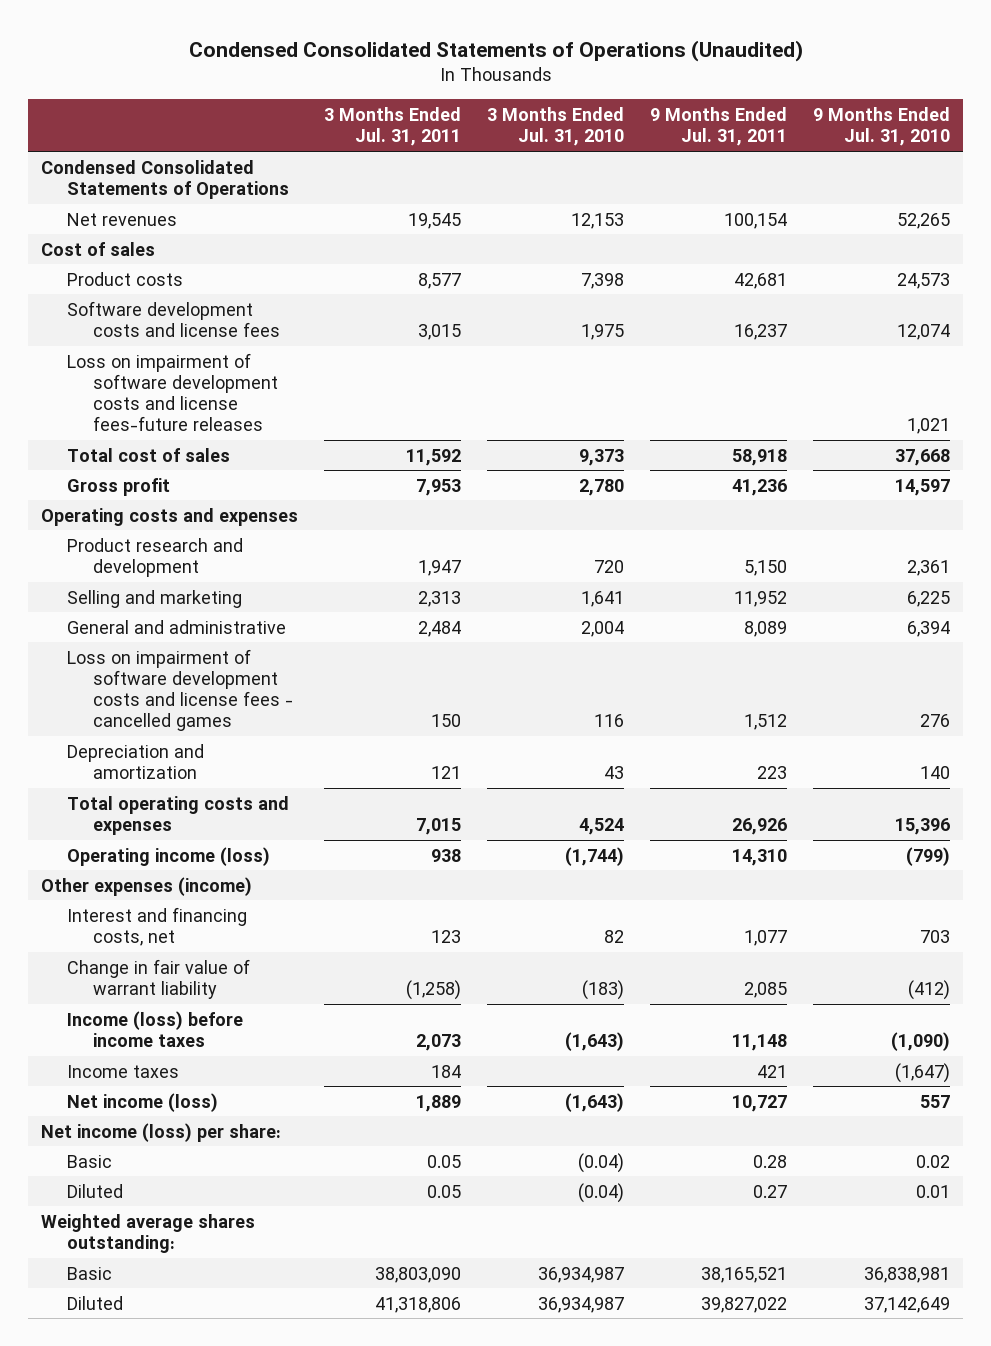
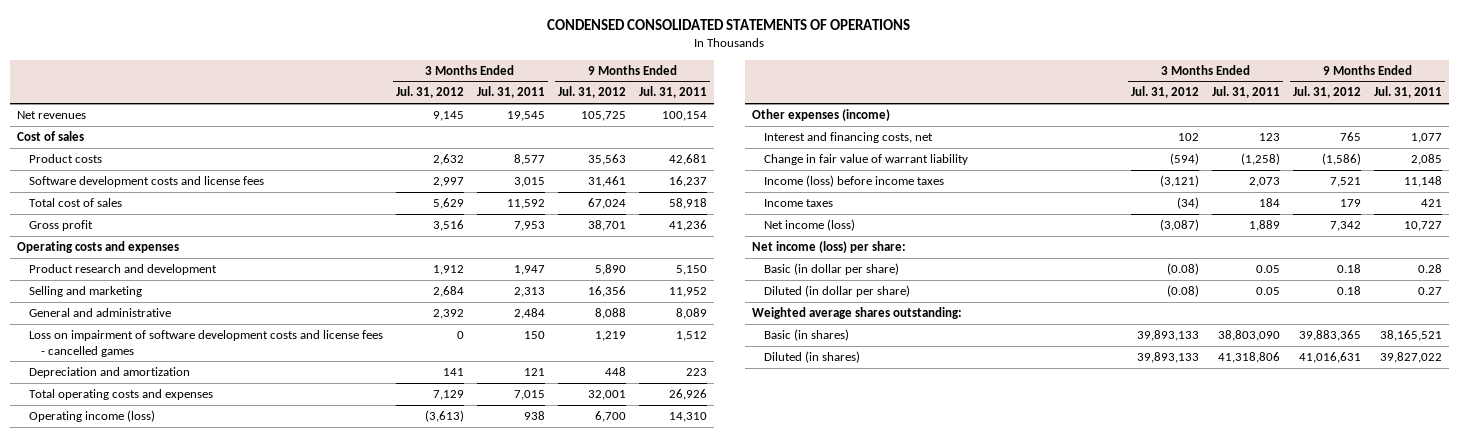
- Condensed Consolidated Statements of Operations (Unaudited)
+ CONDENSED CONSOLIDATED STATEMENTS OF OPERATIONS
- | 3 Months Ended Jul. 31, 2011 | 3 Months Ended Jul. 31, 2010 | 9 Months Ended Jul. 31, 2011 | 9 Months Ended Jul. 31, 2010
+ | 3 Months Ended Jul. 31, 2012 | 3 Months Ended Jul. 31, 2011 | 9 Months Ended Jul. 31, 2012 | 9 Months Ended Jul. 31, 2011
- Condensed Consolidated Statements of Operations
- Loss on impairment of software development costs and license fees-future releases | | | | 1,021
- Basic | 0.05 | (0.04) | 0.28 | 0.02
- Diluted | 0.05 | (0.04) | 0.27 | 0.01
+ Basic (in dollar per share) | (0.08) | 0.05 | 0.18 | 0.28
+ Diluted (in dollar per share) | (0.08) | 0.05 | 0.18 | 0.27
- Basic | 38,803,090 | 36,934,987 | 38,165,521 | 36,838,981
- Diluted | 41,318,806 | 36,934,987 | 39,827,022 | 37,142,649
+ Basic (in shares) | 39,893,133 | 38,803,090 | 39,883,365 | 38,165,521
+ Diluted (in shares) | 39,893,133 | 41,318,806 | 41,016,631 | 39,827,022

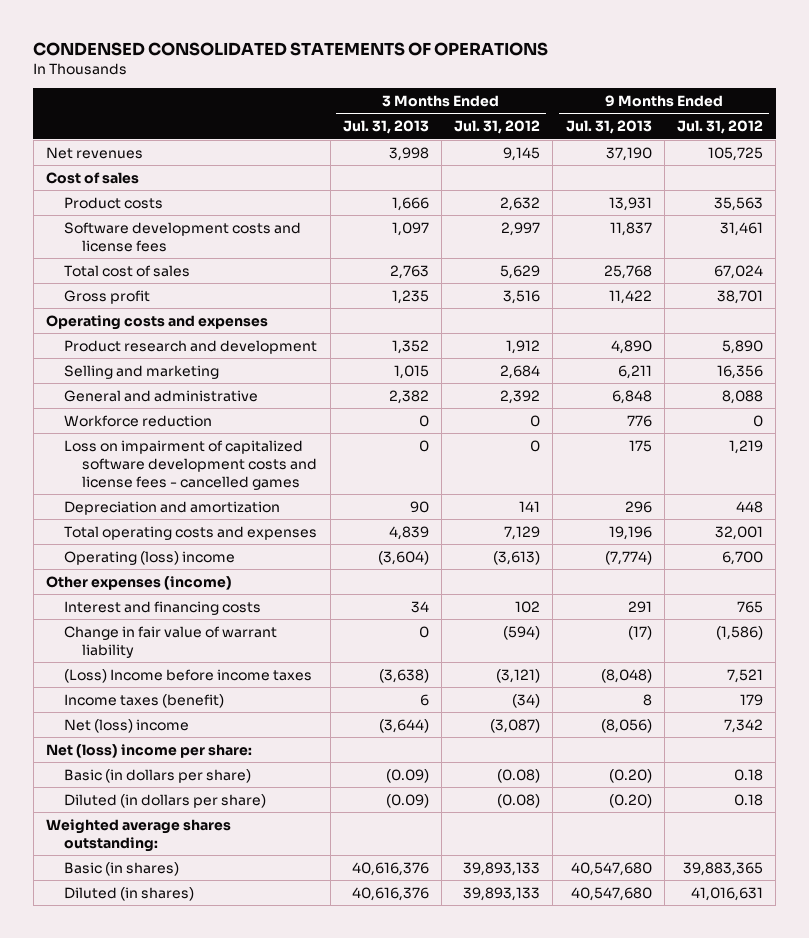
- | 3 Months Ended Jul. 31, 2012 | 3 Months Ended Jul. 31, 2011 | 9 Months Ended Jul. 31, 2012 | 9 Months Ended Jul. 31, 2011
+ | 3 Months Ended Jul. 31, 2013 | 3 Months Ended Jul. 31, 2012 | 9 Months Ended Jul. 31, 2013 | 9 Months Ended Jul. 31, 2012
- Loss on impairment of software development costs and license fees - cancelled games | 0 | 150 | 1,219 | 1,512
+ Workforce reduction | 0 | 0 | 776 | 0
+ Loss on impairment of capitalized software development costs and license fees - cancelled games | 0 | 0 | 175 | 1,219
- Operating income (loss) | (3,613) | 938 | 6,700 | 14,310
+ Operating (loss) income | (3,604) | (3,613) | (7,774) | 6,700
- Interest and financing costs, net | 102 | 123 | 765 | 1,077
+ Interest and financing costs | 34 | 102 | 291 | 765
- Income (loss) before income taxes | (3,121) | 2,073 | 7,521 | 11,148
- Income taxes | (34) | 184 | 179 | 421
- Net income (loss) | (3,087) | 1,889 | 7,342 | 10,727
- Net income (loss) per share:
- Basic (in dollar per share) | (0.08) | 0.05 | 0.18 | 0.28
- Diluted (in dollar per share) | (0.08) | 0.05 | 0.18 | 0.27
+ (Loss) Income before income taxes | (3,638) | (3,121) | (8,048) | 7,521
+ Income taxes (benefit) | 6 | (34) | 8 | 179
+ Net (loss) income | (3,644) | (3,087) | (8,056) | 7,342
+ Net (loss) income per share:
+ Basic (in dollars per share) | (0.09) | (0.08) | (0.20) | 0.18
+ Diluted (in dollars per share) | (0.09) | (0.08) | (0.20) | 0.18

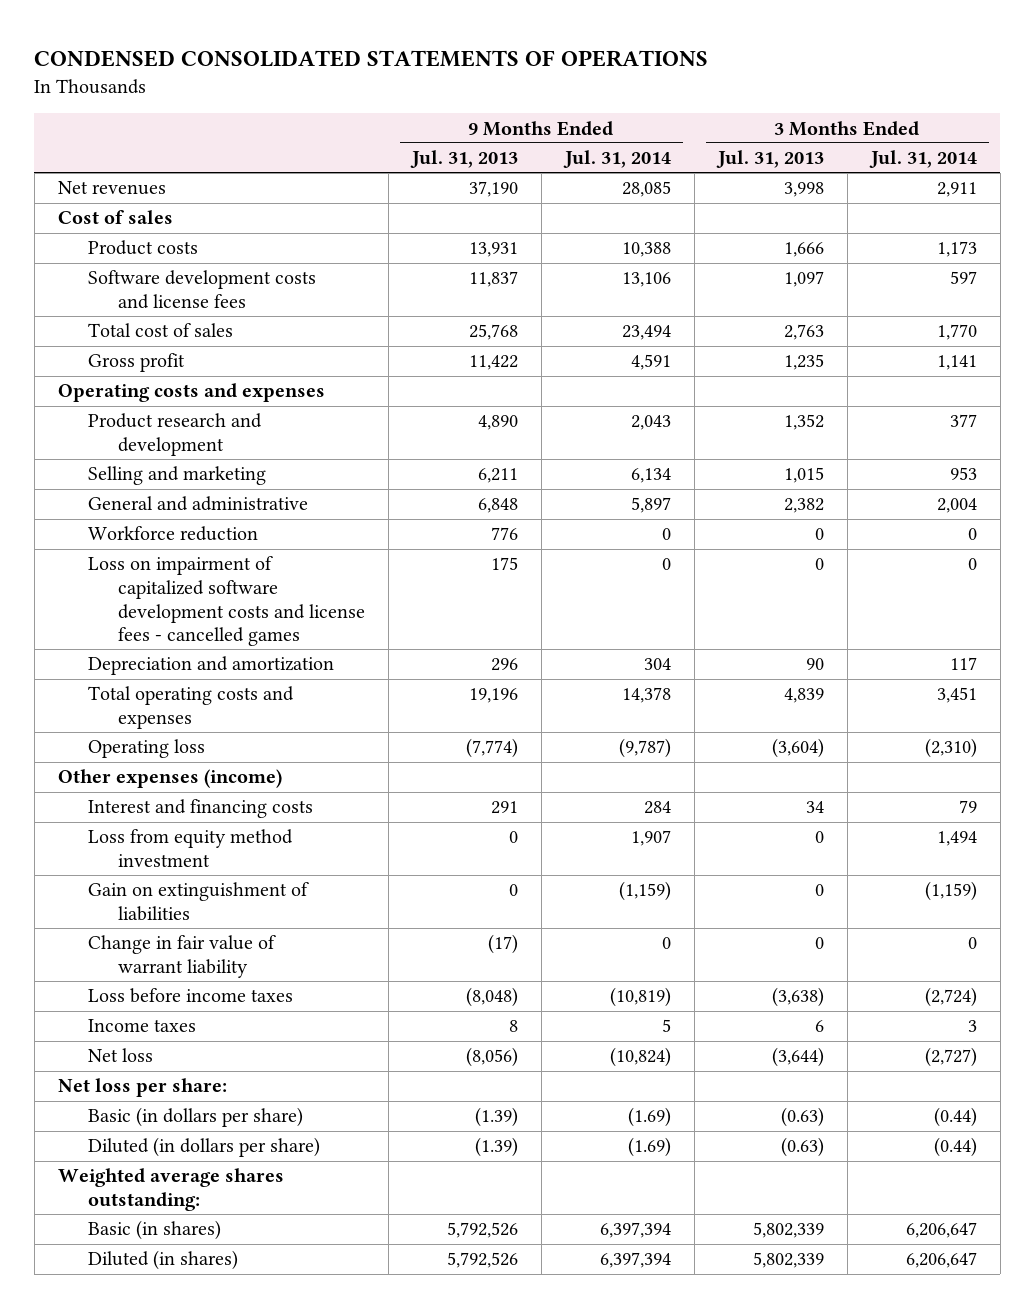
- | 3 Months Ended Jul. 31, 2013 | 3 Months Ended Jul. 31, 2012 | 9 Months Ended Jul. 31, 2013 | 9 Months Ended Jul. 31, 2012
+ | 9 Months Ended Jul. 31, 2013 | 9 Months Ended Jul. 31, 2014 | 3 Months Ended Jul. 31, 2013 | 3 Months Ended Jul. 31, 2014
- Operating (loss) income | (3,604) | (3,613) | (7,774) | 6,700
+ Operating loss | (7,774) | (9,787) | (3,604) | (2,310)
+ Loss from equity method investment | 0 | 1,907 | 0 | 1,494
+ Gain on extinguishment of liabilities | 0 | (1,159) | 0 | (1,159)
- (Loss) Income before income taxes | (3,638) | (3,121) | (8,048) | 7,521
- Income taxes (benefit) | 6 | (34) | 8 | 179
- Net (loss) income | (3,644) | (3,087) | (8,056) | 7,342
- Net (loss) income per share:
- Basic (in dollars per share) | (0.09) | (0.08) | (0.20) | 0.18
- Diluted (in dollars per share) | (0.09) | (0.08) | (0.20) | 0.18
+ Loss before income taxes | (8,048) | (10,819) | (3,638) | (2,724)
+ Income taxes | 8 | 5 | 6 | 3
+ Net loss | (8,056) | (10,824) | (3,644) | (2,727)
+ Net loss per share:
+ Basic (in dollars per share) | (1.39) | (1.69) | (0.63) | (0.44)
+ Diluted (in dollars per share) | (1.39) | (1.69) | (0.63) | (0.44)
- Basic (in shares) | 40,616,376 | 39,893,133 | 40,547,680 | 39,883,365
- Diluted (in shares) | 40,616,376 | 39,893,133 | 40,547,680 | 41,016,631
+ Basic (in shares) | 5,792,526 | 6,397,394 | 5,802,339 | 6,206,647
+ Diluted (in shares) | 5,792,526 | 6,397,394 | 5,802,339 | 6,206,647

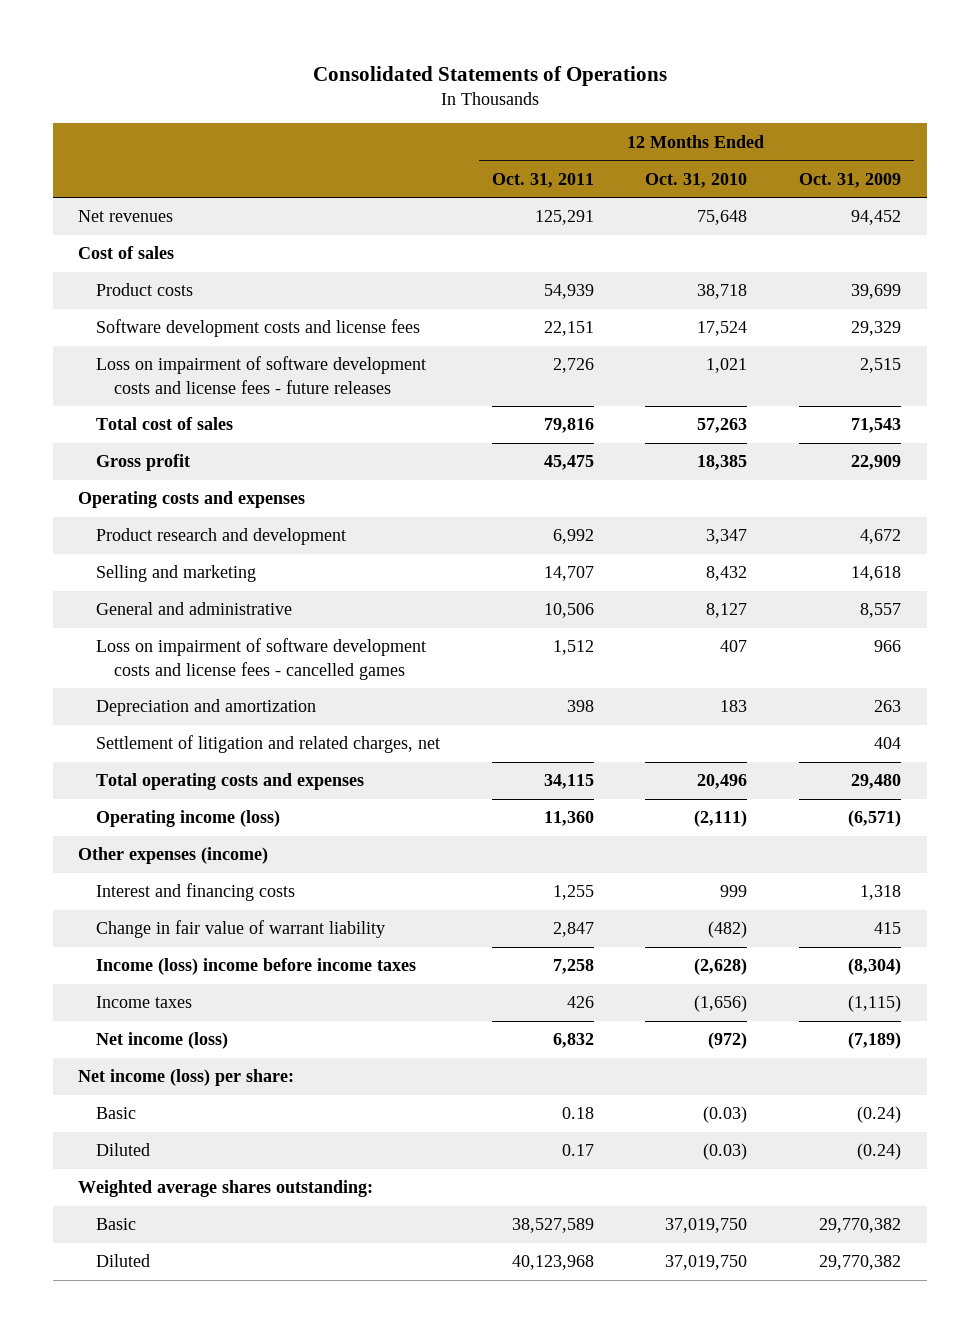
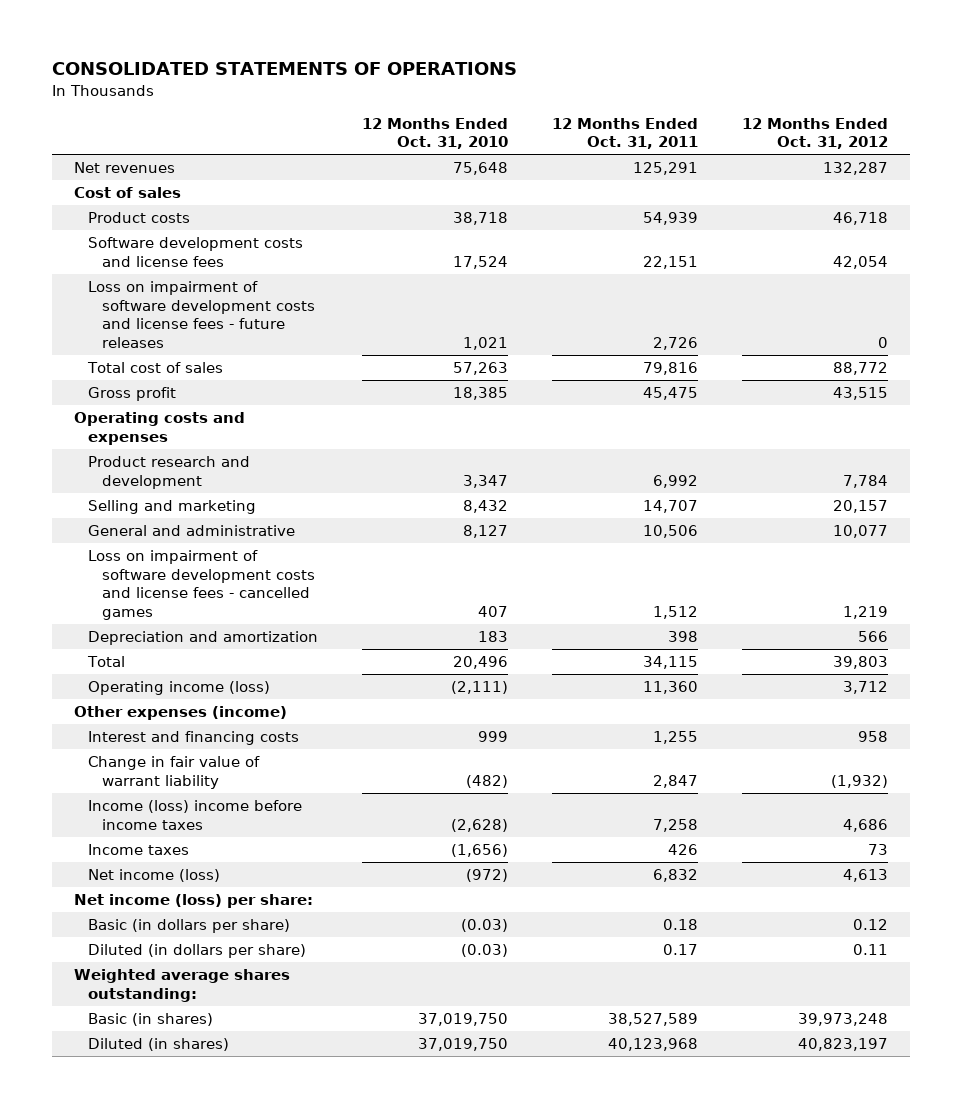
- Consolidated Statements of Operations
+ CONSOLIDATED STATEMENTS OF OPERATIONS
- | 12 Months Ended Oct. 31, 2011 | 12 Months Ended Oct. 31, 2010 | 12 Months Ended Oct. 31, 2009
+ | 12 Months Ended Oct. 31, 2010 | 12 Months Ended Oct. 31, 2011 | 12 Months Ended Oct. 31, 2012
- Settlement of litigation and related charges, net | | | 404
- Total operating costs and expenses | 34,115 | 20,496 | 29,480
+ Total | 20,496 | 34,115 | 39,803
- Basic | 0.18 | (0.03) | (0.24)
- Diluted | 0.17 | (0.03) | (0.24)
+ Basic (in dollars per share) | (0.03) | 0.18 | 0.12
+ Diluted (in dollars per share) | (0.03) | 0.17 | 0.11
- Basic | 38,527,589 | 37,019,750 | 29,770,382
- Diluted | 40,123,968 | 37,019,750 | 29,770,382
+ Basic (in shares) | 37,019,750 | 38,527,589 | 39,973,248
+ Diluted (in shares) | 37,019,750 | 40,123,968 | 40,823,197

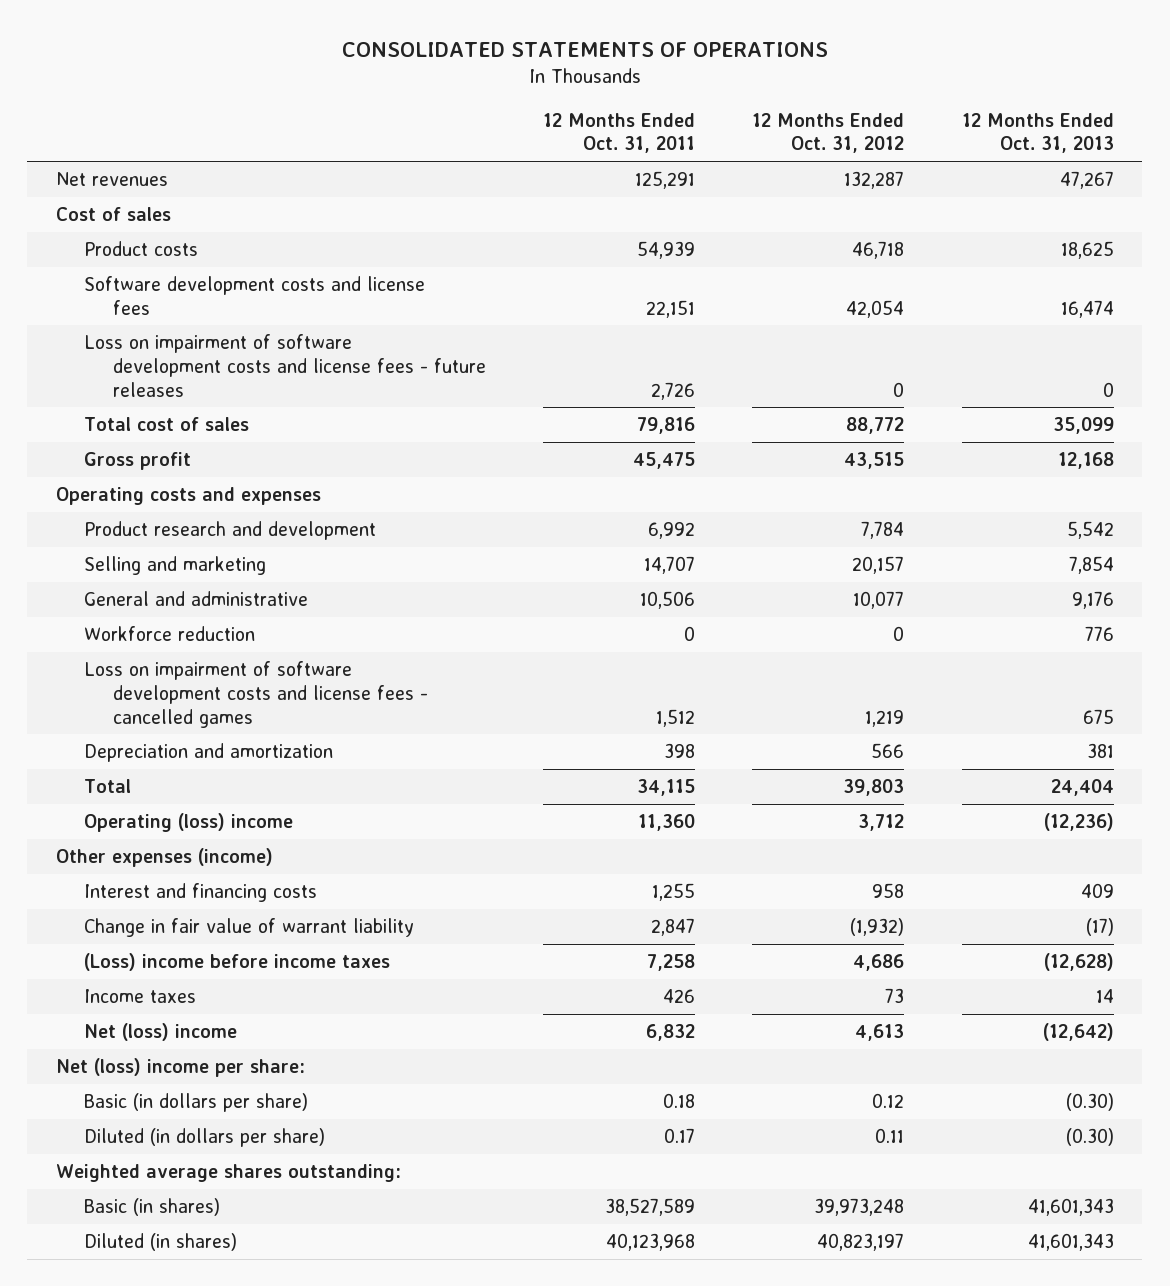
- | 12 Months Ended Oct. 31, 2010 | 12 Months Ended Oct. 31, 2011 | 12 Months Ended Oct. 31, 2012
+ | 12 Months Ended Oct. 31, 2011 | 12 Months Ended Oct. 31, 2012 | 12 Months Ended Oct. 31, 2013
+ Workforce reduction | 0 | 0 | 776
- Operating income (loss) | (2,111) | 11,360 | 3,712
+ Operating (loss) income | 11,360 | 3,712 | (12,236)
- Income (loss) income before income taxes | (2,628) | 7,258 | 4,686
+ (Loss) income before income taxes | 7,258 | 4,686 | (12,628)
- Net income (loss) | (972) | 6,832 | 4,613
- Net income (loss) per share:
+ Net (loss) income | 6,832 | 4,613 | (12,642)
+ Net (loss) income per share:

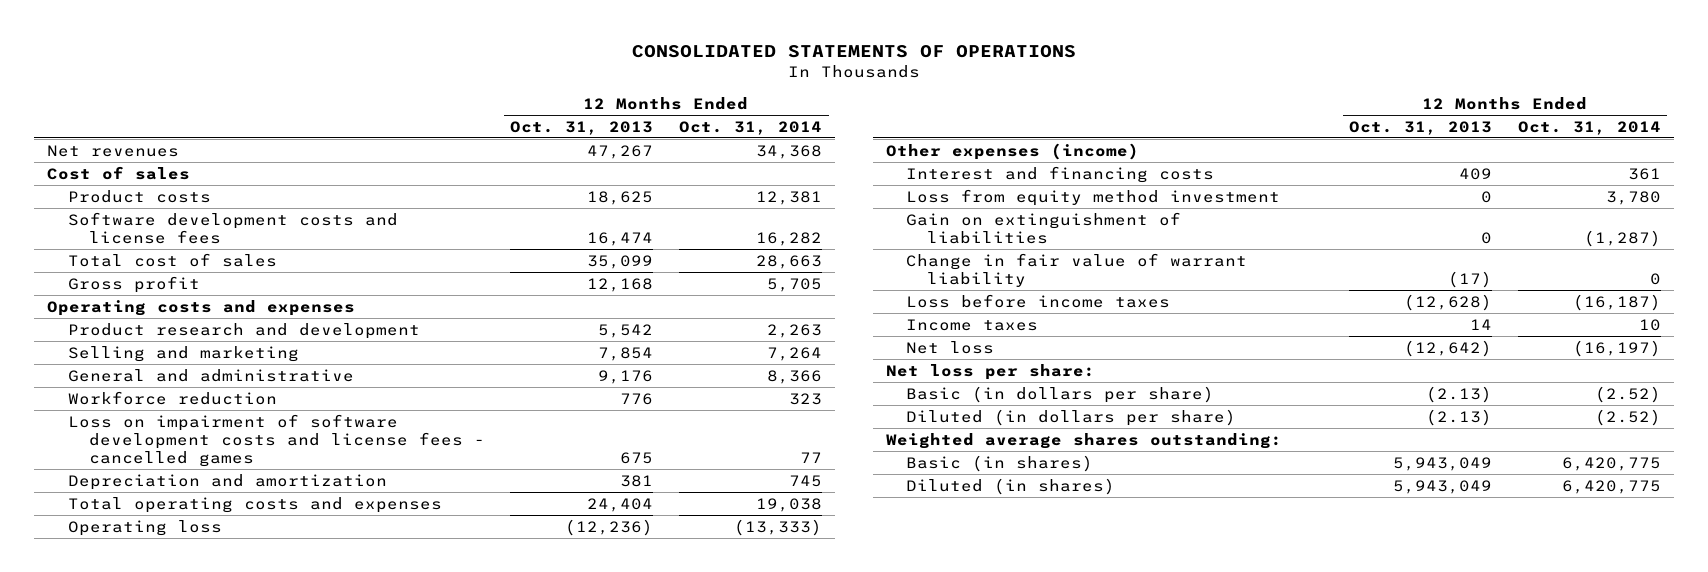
- | 12 Months Ended Oct. 31, 2011 | 12 Months Ended Oct. 31, 2012 | 12 Months Ended Oct. 31, 2013
+ | 12 Months Ended Oct. 31, 2013 | 12 Months Ended Oct. 31, 2014
- Loss on impairment of software development costs and license fees - future releases | 2,726 | 0 | 0
- Total | 34,115 | 39,803 | 24,404
- Operating (loss) income | 11,360 | 3,712 | (12,236)
+ Total operating costs and expenses | 24,404 | 19,038
+ Operating loss | (12,236) | (13,333)
+ Loss from equity method investment | 0 | 3,780
+ Gain on extinguishment of liabilities | 0 | (1,287)
- (Loss) income before income taxes | 7,258 | 4,686 | (12,628)
+ Loss before income taxes | (12,628) | (16,187)
- Net (loss) income | 6,832 | 4,613 | (12,642)
- Net (loss) income per share:
- Basic (in dollars per share) | 0.18 | 0.12 | (0.30)
- Diluted (in dollars per share) | 0.17 | 0.11 | (0.30)
+ Net loss | (12,642) | (16,197)
+ Net loss per share:
+ Basic (in dollars per share) | (2.13) | (2.52)
+ Diluted (in dollars per share) | (2.13) | (2.52)
- Basic (in shares) | 38,527,589 | 39,973,248 | 41,601,343
- Diluted (in shares) | 40,123,968 | 40,823,197 | 41,601,343
+ Basic (in shares) | 5,943,049 | 6,420,775
+ Diluted (in shares) | 5,943,049 | 6,420,775

